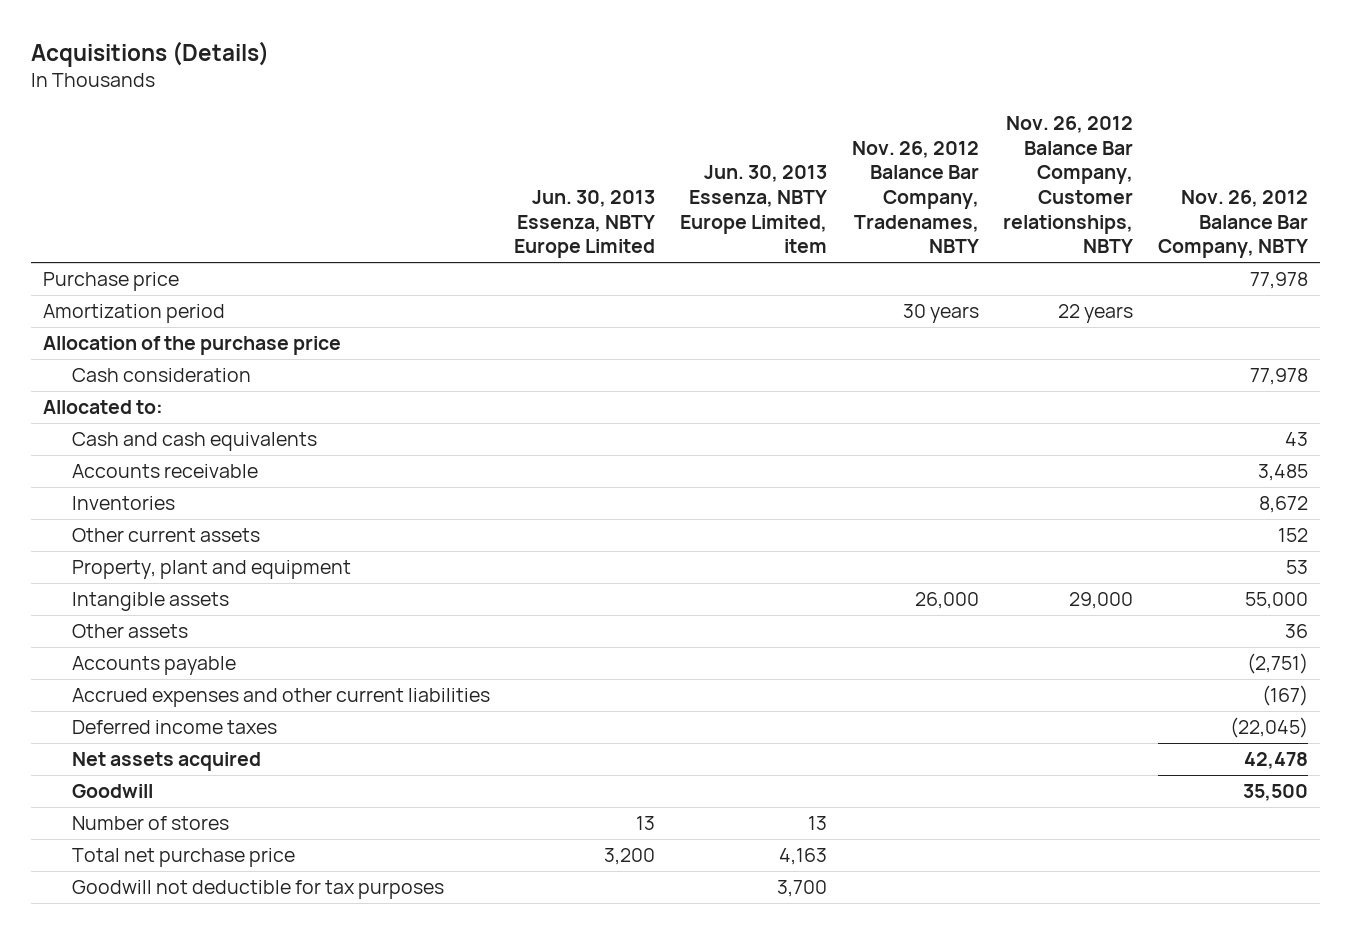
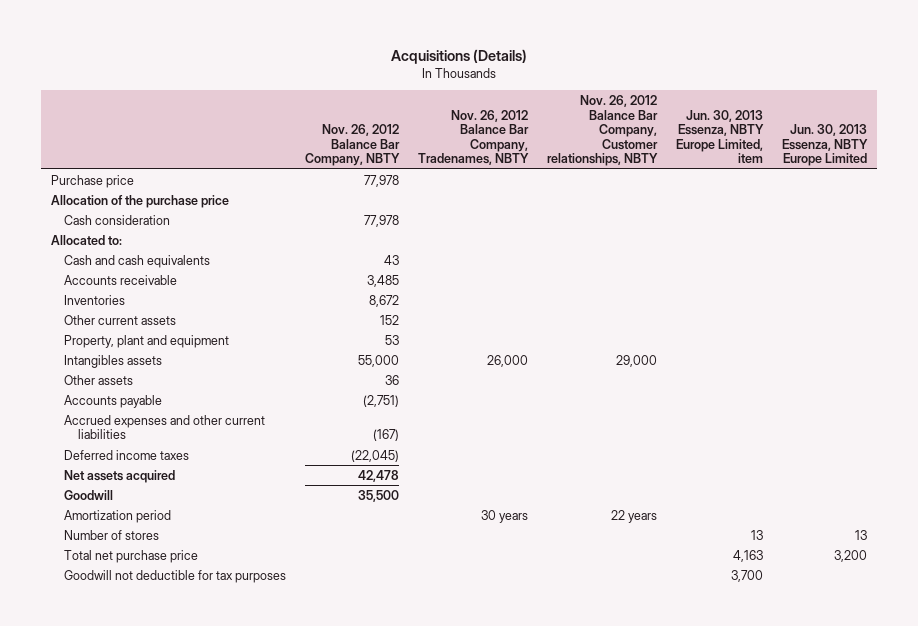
- | Jun. 30, 2013 Essenza, NBTY Europe Limited | Jun. 30, 2013 Essenza, NBTY Europe Limited, item | Nov. 26, 2012 Balance Bar Company, Tradenames, NBTY | Nov. 26, 2012 Balance Bar Company, Customer relationships, NBTY | Nov. 26, 2012 Balance Bar Company, NBTY
+ | Nov. 26, 2012 Balance Bar Company, NBTY | Nov. 26, 2012 Balance Bar Company, Tradenames, NBTY | Nov. 26, 2012 Balance Bar Company, Customer relationships, NBTY | Jun. 30, 2013 Essenza, NBTY Europe Limited, item | Jun. 30, 2013 Essenza, NBTY Europe Limited
- Intangible assets | | | 26,000 | 29,000 | 55,000
+ Intangibles assets | 55,000 | 26,000 | 29,000 | |
moved down: Amortization period | | 30 years | 22 years | |

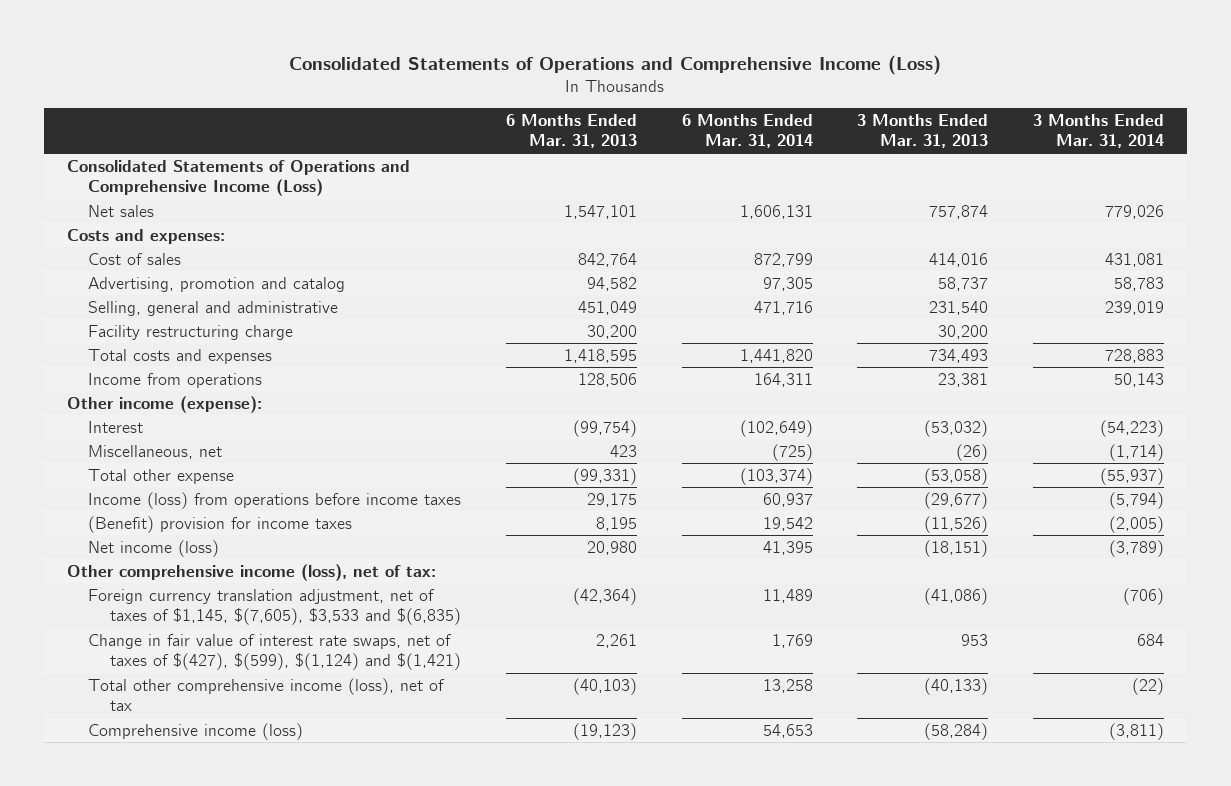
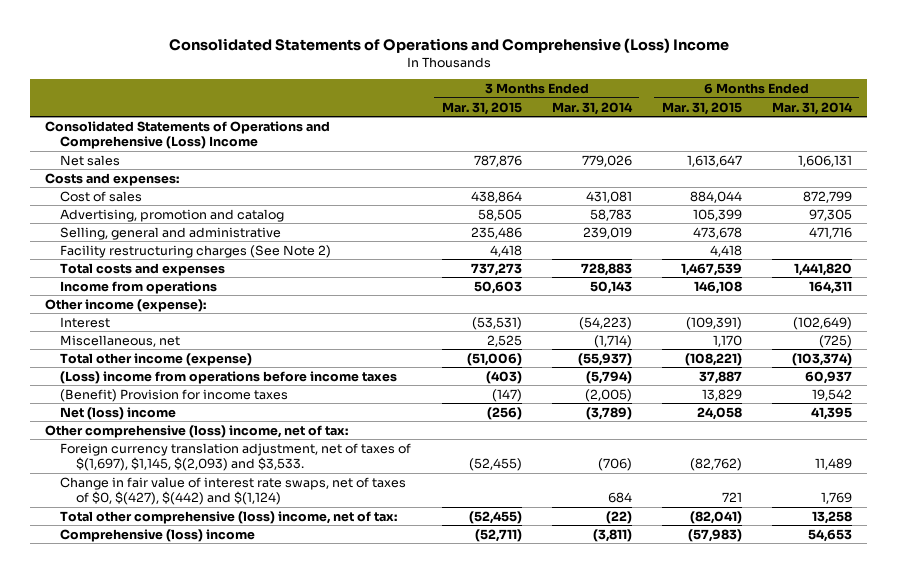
- Consolidated Statements of Operations and Comprehensive Income (Loss)
+ Consolidated Statements of Operations and Comprehensive (Loss) Income
- | 6 Months Ended Mar. 31, 2013 | 6 Months Ended Mar. 31, 2014 | 3 Months Ended Mar. 31, 2013 | 3 Months Ended Mar. 31, 2014
+ | 3 Months Ended Mar. 31, 2015 | 3 Months Ended Mar. 31, 2014 | 6 Months Ended Mar. 31, 2015 | 6 Months Ended Mar. 31, 2014
- Consolidated Statements of Operations and Comprehensive Income (Loss)
+ Consolidated Statements of Operations and Comprehensive (Loss) Income
- Facility restructuring charge | 30,200 | | 30,200 |
+ Facility restructuring charges (See Note 2) | 4,418 | | 4,418 |
- Total other expense | (99,331) | (103,374) | (53,058) | (55,937)
- Income (loss) from operations before income taxes | 29,175 | 60,937 | (29,677) | (5,794)
- (Benefit) provision for income taxes | 8,195 | 19,542 | (11,526) | (2,005)
- Net income (loss) | 20,980 | 41,395 | (18,151) | (3,789)
- Other comprehensive income (loss), net of tax:
- Foreign currency translation adjustment, net of taxes of $1,145, $(7,605), $3,533 and $(6,835) | (42,364) | 11,489 | (41,086) | (706)
- Change in fair value of interest rate swaps, net of taxes of $(427), $(599), $(1,124) and $(1,421) | 2,261 | 1,769 | 953 | 684
- Total other comprehensive income (loss), net of tax | (40,103) | 13,258 | (40,133) | (22)
- Comprehensive income (loss) | (19,123) | 54,653 | (58,284) | (3,811)
+ Total other income (expense) | (51,006) | (55,937) | (108,221) | (103,374)
+ (Loss) income from operations before income taxes | (403) | (5,794) | 37,887 | 60,937
+ (Benefit) Provision for income taxes | (147) | (2,005) | 13,829 | 19,542
+ Net (loss) income | (256) | (3,789) | 24,058 | 41,395
+ Other comprehensive (loss) income, net of tax:
+ Foreign currency translation adjustment, net of taxes of $(1,697), $1,145, $(2,093) and $3,533. | (52,455) | (706) | (82,762) | 11,489
+ Change in fair value of interest rate swaps, net of taxes of $0, $(427), $(442) and $(1,124) | | 684 | 721 | 1,769
+ Total other comprehensive (loss) income, net of tax: | (52,455) | (22) | (82,041) | 13,258
+ Comprehensive (loss) income | (52,711) | (3,811) | (57,983) | 54,653

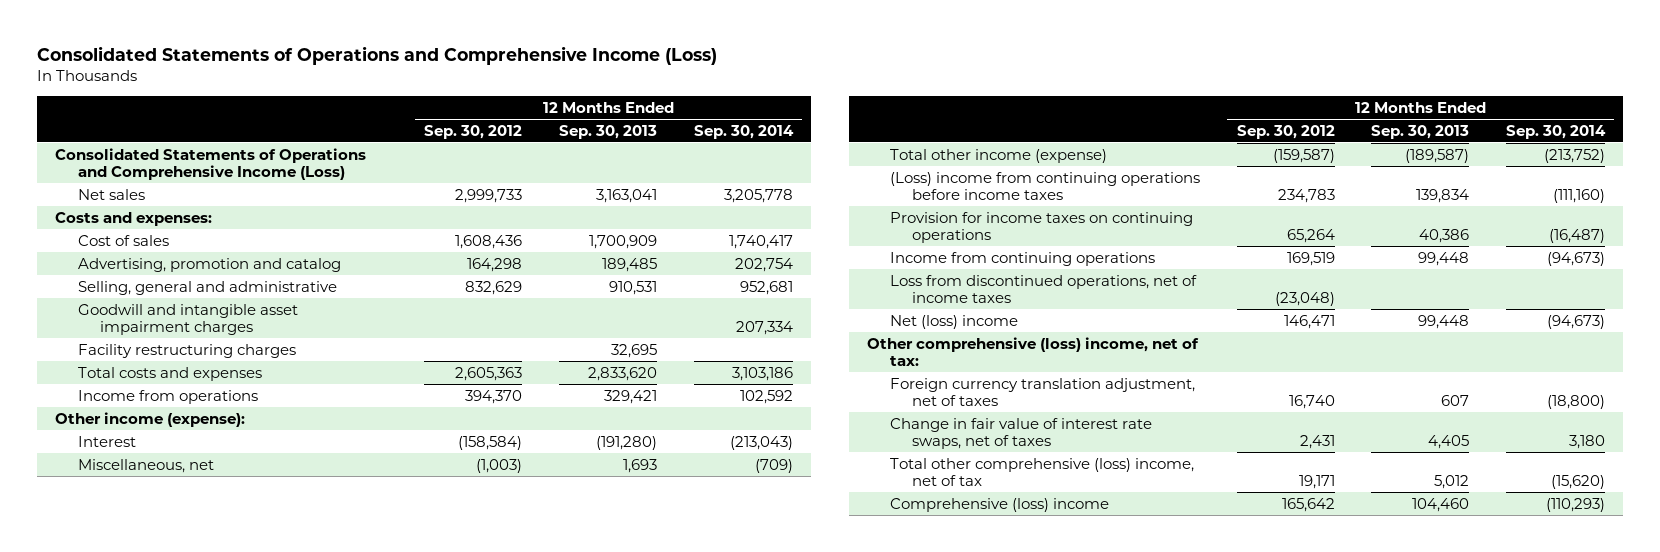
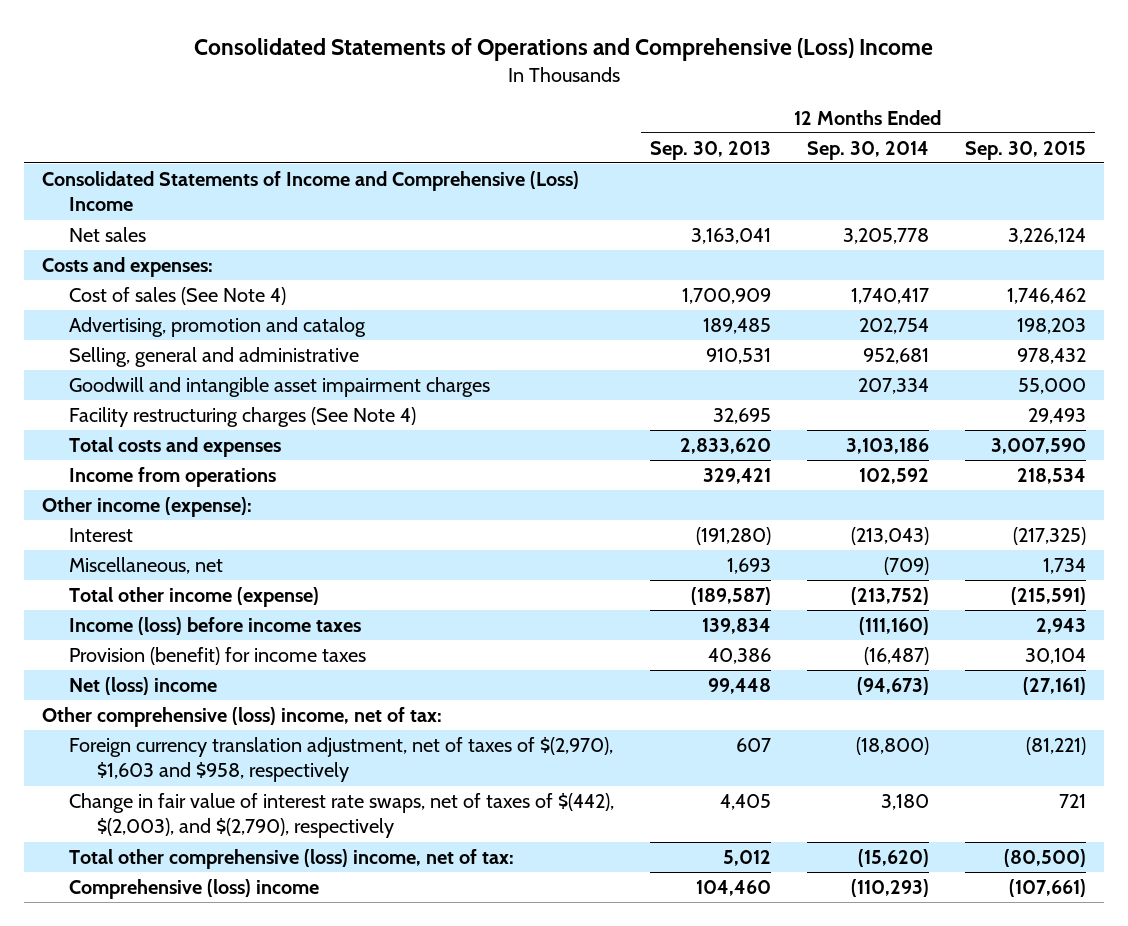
- Consolidated Statements of Operations and Comprehensive Income (Loss)
+ Consolidated Statements of Operations and Comprehensive (Loss) Income
- | 12 Months Ended Sep. 30, 2012 | 12 Months Ended Sep. 30, 2013 | 12 Months Ended Sep. 30, 2014
+ | 12 Months Ended Sep. 30, 2013 | 12 Months Ended Sep. 30, 2014 | 12 Months Ended Sep. 30, 2015
- Consolidated Statements of Operations and Comprehensive Income (Loss)
+ Consolidated Statements of Income and Comprehensive (Loss) Income
- Cost of sales | 1,608,436 | 1,700,909 | 1,740,417
+ Cost of sales (See Note 4) | 1,700,909 | 1,740,417 | 1,746,462
- Facility restructuring charges | | 32,695 |
+ Facility restructuring charges (See Note 4) | 32,695 | | 29,493
- (Loss) income from continuing operations before income taxes | 234,783 | 139,834 | (111,160)
- Provision for income taxes on continuing operations | 65,264 | 40,386 | (16,487)
- Income from continuing operations | 169,519 | 99,448 | (94,673)
- Loss from discontinued operations, net of income taxes | (23,048) | |
+ Income (loss) before income taxes | 139,834 | (111,160) | 2,943
+ Provision (benefit) for income taxes | 40,386 | (16,487) | 30,104
- Foreign currency translation adjustment, net of taxes | 16,740 | 607 | (18,800)
- Change in fair value of interest rate swaps, net of taxes | 2,431 | 4,405 | 3,180
- Total other comprehensive (loss) income, net of tax | 19,171 | 5,012 | (15,620)
+ Foreign currency translation adjustment, net of taxes of $(2,970), $1,603 and $958, respectively | 607 | (18,800) | (81,221)
+ Change in fair value of interest rate swaps, net of taxes of $(442), $(2,003), and $(2,790), respectively | 4,405 | 3,180 | 721
+ Total other comprehensive (loss) income, net of tax: | 5,012 | (15,620) | (80,500)

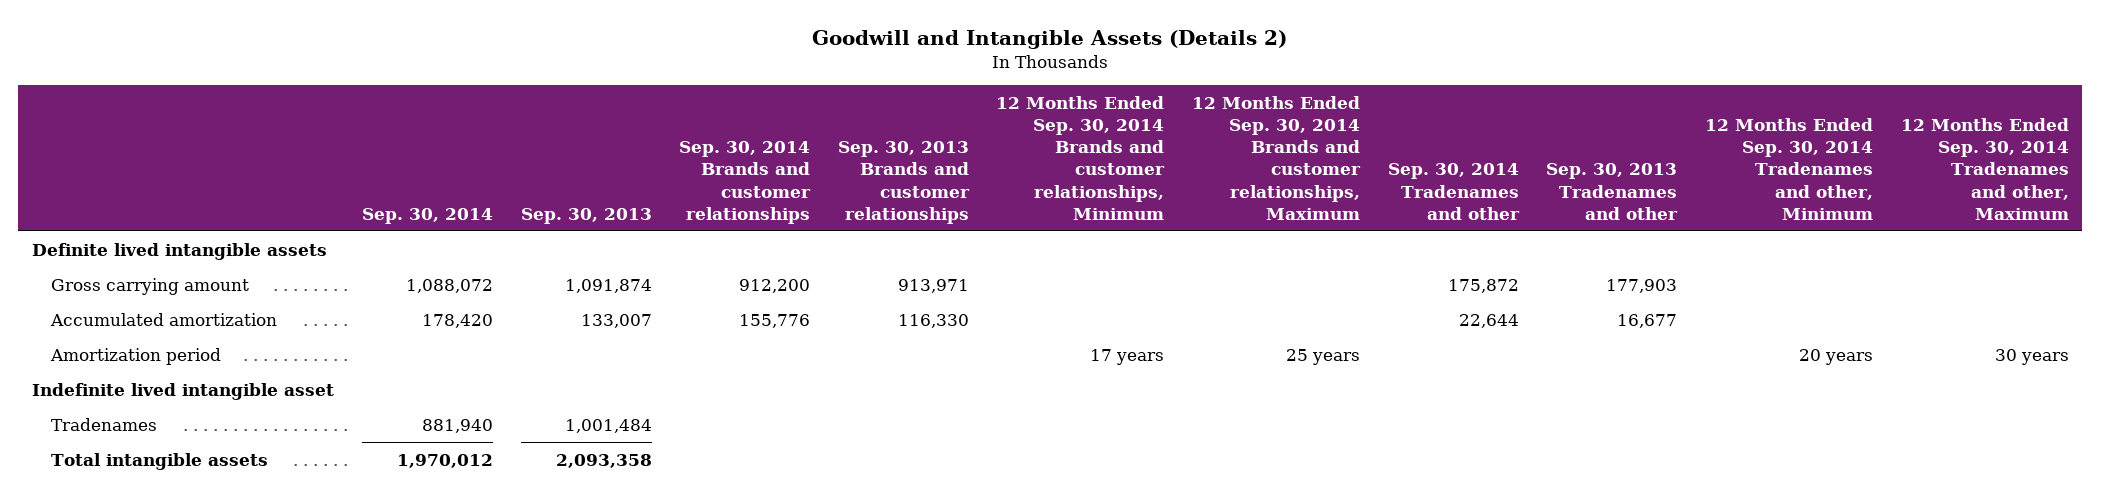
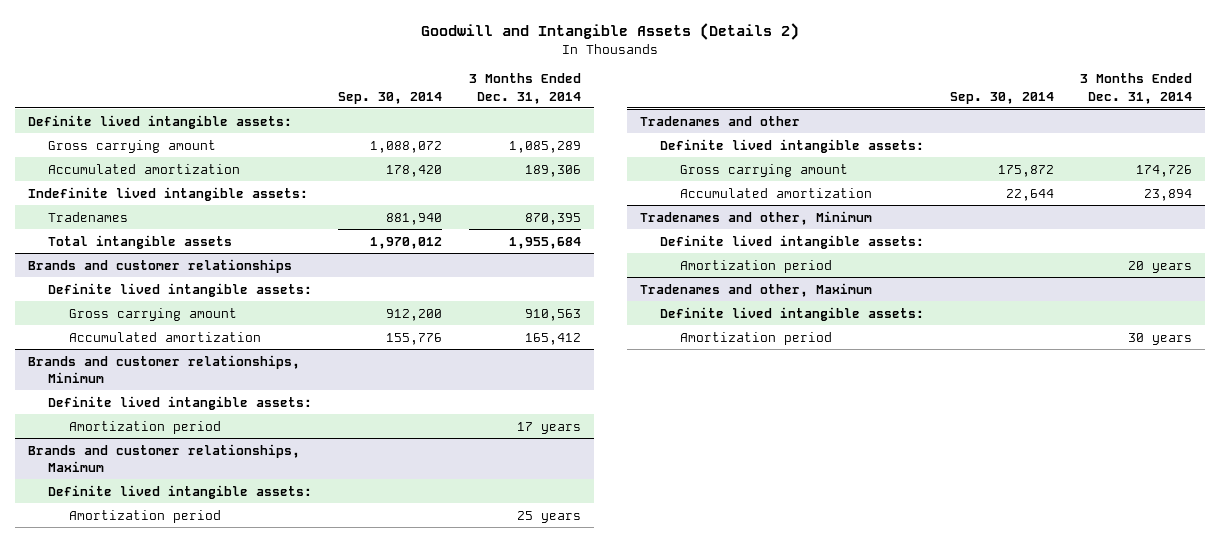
- | Sep. 30, 2014 | Sep. 30, 2013 | Sep. 30, 2014 Brands and customer relationships | Sep. 30, 2013 Brands and customer relationships | 12 Months Ended Sep. 30, 2014 Brands and customer relationships, Minimum | 12 Months Ended Sep. 30, 2014 Brands and customer relationships, Maximum | Sep. 30, 2014 Tradenames and other | Sep. 30, 2013 Tradenames and other | 12 Months Ended Sep. 30, 2014 Tradenames and other, Minimum | 12 Months Ended Sep. 30, 2014 Tradenames and other, Maximum
+ | Sep. 30, 2014 | 3 Months Ended Dec. 31, 2014
- Definite lived intangible assets
+ Definite lived intangible assets:
- Amortization period | | | | | 17 years | 25 years | | | 20 years | 30 years
- Indefinite lived intangible asset
+ Indefinite lived intangible assets:
+ Brands and customer relationships
+ Definite lived intangible assets:
+ Gross carrying amount | 912,200 | 910,563
+ Accumulated amortization | 155,776 | 165,412
+ Brands and customer relationships, Minimum
+ Definite lived intangible assets:
+ Amortization period | | 17 years
+ Brands and customer relationships, Maximum
+ Definite lived intangible assets:
+ Amortization period | | 25 years
+ Tradenames and other
+ Definite lived intangible assets:
+ Gross carrying amount | 175,872 | 174,726
+ Accumulated amortization | 22,644 | 23,894
+ Tradenames and other, Minimum
+ Definite lived intangible assets:
+ Amortization period | | 20 years
+ Tradenames and other, Maximum
+ Definite lived intangible assets:
+ Amortization period | | 30 years

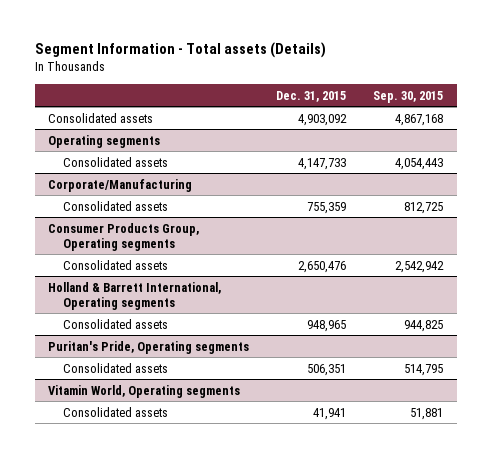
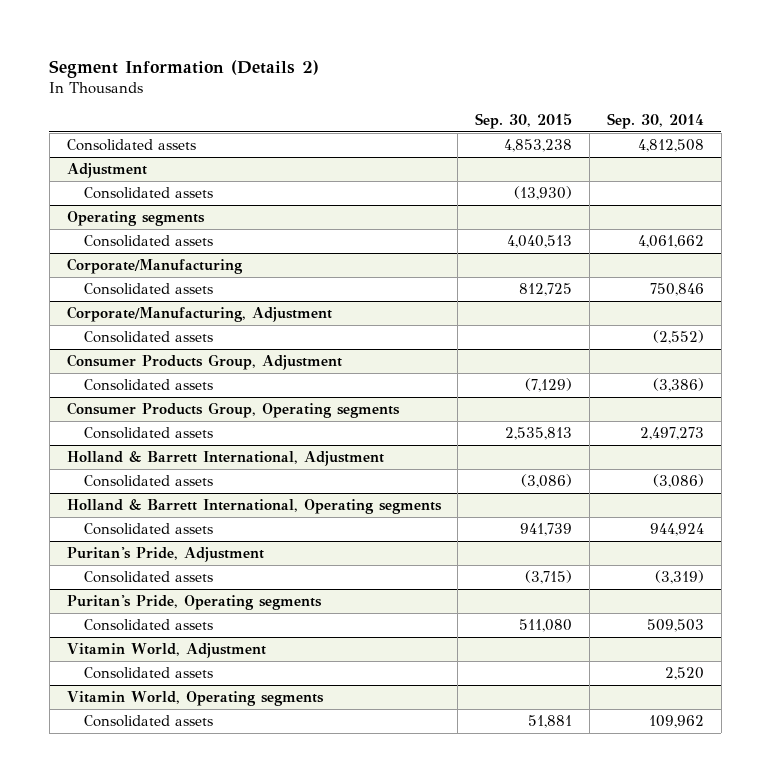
- Segment Information - Total assets (Details)
+ Segment Information (Details 2)
- | Dec. 31, 2015 | Sep. 30, 2015
+ | Sep. 30, 2015 | Sep. 30, 2014
- Consolidated assets | 4,903,092 | 4,867,168
+ Consolidated assets | 4,853,238 | 4,812,508
+ Adjustment
+ Consolidated assets | (13,930) |
@ Operating segments
- Consolidated assets | 4,147,733 | 4,054,443
+ Consolidated assets | 4,040,513 | 4,061,662
+ Corporate/Manufacturing, Adjustment
+ Consolidated assets | | (2,552)
+ Consumer Products Group, Adjustment
+ Consolidated assets | (7,129) | (3,386)
@ Consumer Products Group, Operating segments
- Consolidated assets | 2,650,476 | 2,542,942
+ Consolidated assets | 2,535,813 | 2,497,273
+ Holland & Barrett International, Adjustment
+ Consolidated assets | (3,086) | (3,086)
@ Holland & Barrett International, Operating segments
- Consolidated assets | 948,965 | 944,825
+ Consolidated assets | 941,739 | 944,924
+ Puritan's Pride, Adjustment
+ Consolidated assets | (3,715) | (3,319)
@ Puritan's Pride, Operating segments
- Consolidated assets | 506,351 | 514,795
+ Consolidated assets | 511,080 | 509,503
+ Vitamin World, Adjustment
+ Consolidated assets | | 2,520

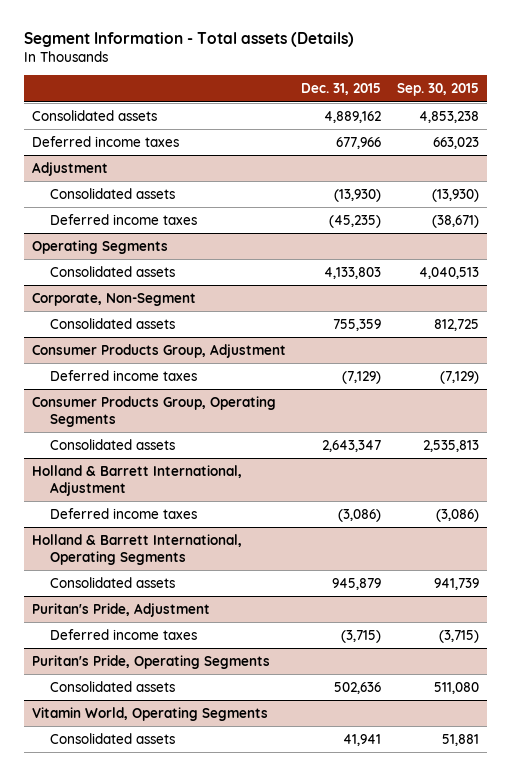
- Segment Information (Details 2)
+ Segment Information - Total assets (Details)
- | Sep. 30, 2015 | Sep. 30, 2014
+ | Dec. 31, 2015 | Sep. 30, 2015
+ Deferred income taxes | 677,966 | 663,023
- Operating segments
@ Adjustment
+ Deferred income taxes | (45,235) | (38,671)
+ Operating Segments
- Corporate/Manufacturing
+ Corporate, Non-Segment
- Corporate/Manufacturing, Adjustment
- Consolidated assets | | (2,552)
@ Consumer Products Group, Adjustment
- Consolidated assets | (7,129) | (3,386)
- Consumer Products Group, Operating segments
@ Consumer Products Group, Adjustment
+ Deferred income taxes | (7,129) | (7,129)
+ Consumer Products Group, Operating Segments
@ Holland & Barrett International, Adjustment
- Consolidated assets | (3,086) | (3,086)
- Holland & Barrett International, Operating segments
@ Holland & Barrett International, Adjustment
+ Deferred income taxes | (3,086) | (3,086)
+ Holland & Barrett International, Operating Segments
@ Puritan's Pride, Adjustment
- Consolidated assets | (3,715) | (3,319)
- Puritan's Pride, Operating segments
@ Puritan's Pride, Adjustment
+ Deferred income taxes | (3,715) | (3,715)
+ Puritan's Pride, Operating Segments
- Vitamin World, Adjustment
- Consolidated assets | | 2,520
- Vitamin World, Operating segments
+ Vitamin World, Operating Segments

